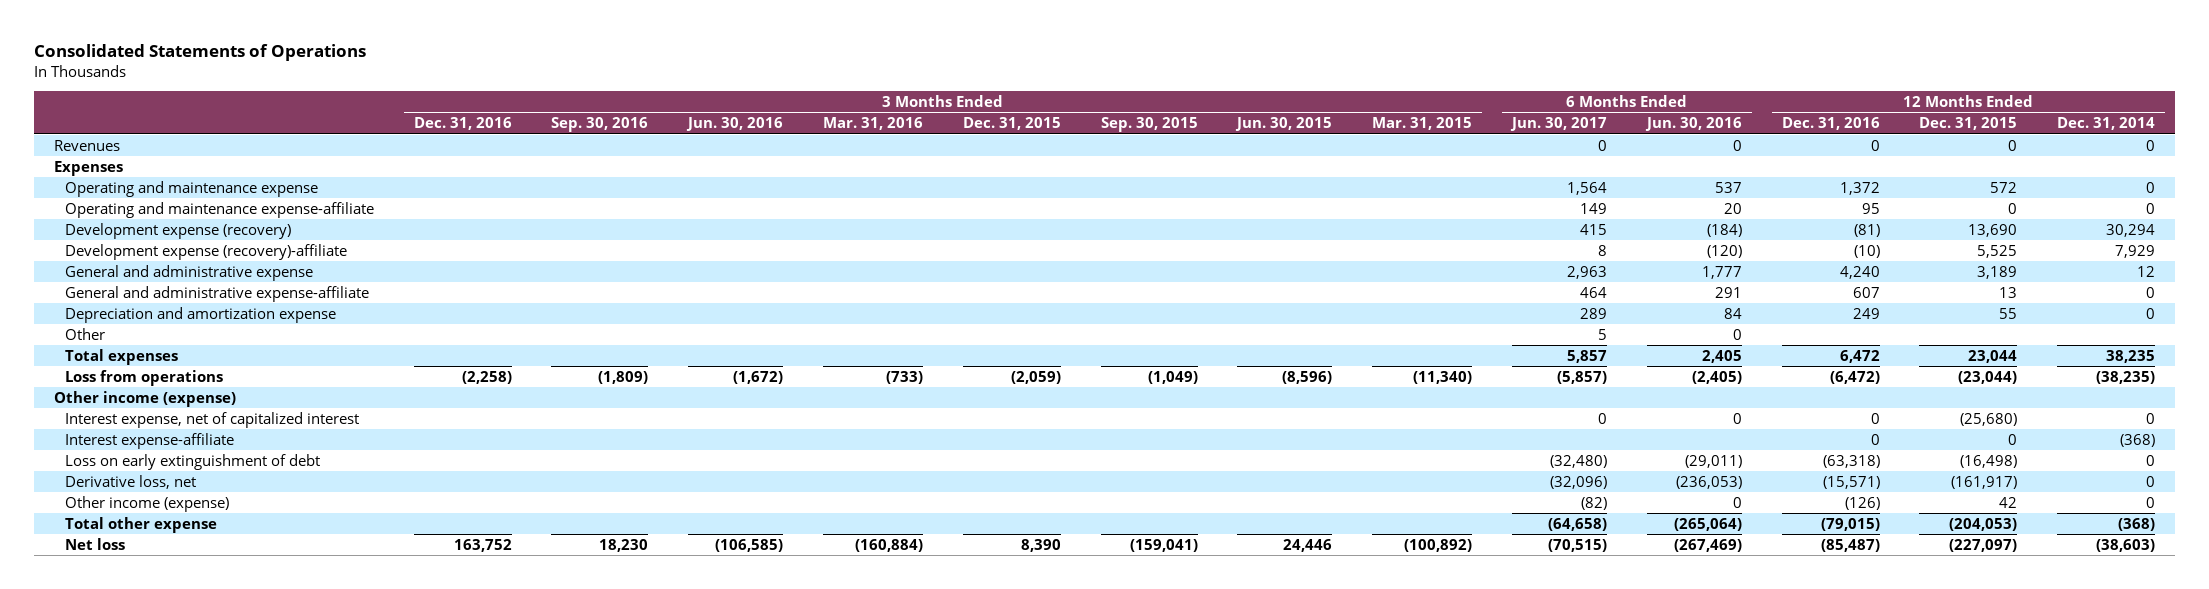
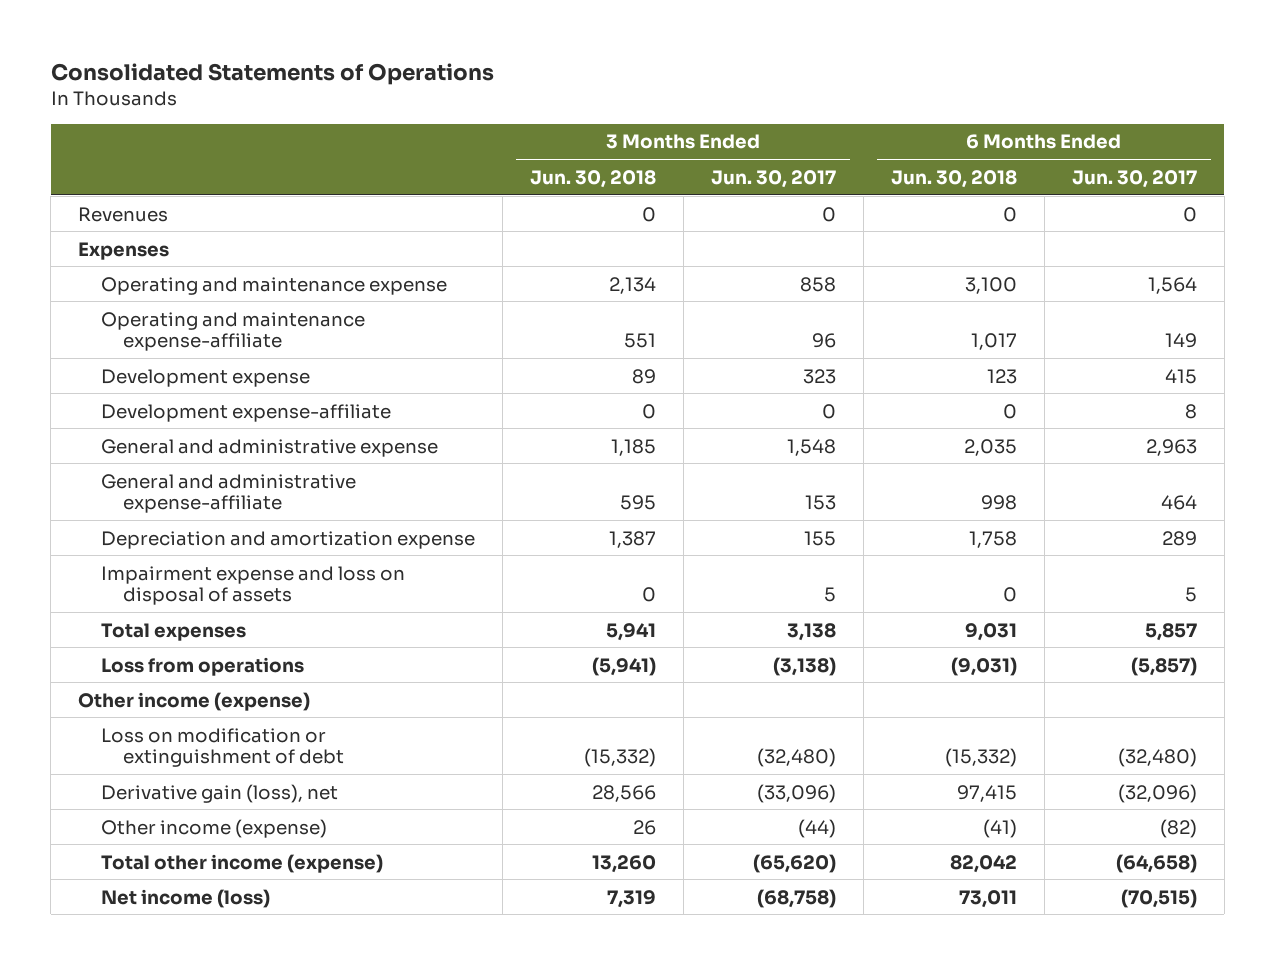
- | 3 Months Ended Dec. 31, 2016 | 3 Months Ended Sep. 30, 2016 | 3 Months Ended Jun. 30, 2016 | 3 Months Ended Mar. 31, 2016 | 3 Months Ended Dec. 31, 2015 | 3 Months Ended Sep. 30, 2015 | 3 Months Ended Jun. 30, 2015 | 3 Months Ended Mar. 31, 2015 | 6 Months Ended Jun. 30, 2017 | 6 Months Ended Jun. 30, 2016 | 12 Months Ended Dec. 31, 2016 | 12 Months Ended Dec. 31, 2015 | 12 Months Ended Dec. 31, 2014
+ | 3 Months Ended Jun. 30, 2018 | 3 Months Ended Jun. 30, 2017 | 6 Months Ended Jun. 30, 2018 | 6 Months Ended Jun. 30, 2017
- Development expense (recovery) | | | | | | | | | 415 | (184) | (81) | 13,690 | 30,294
- Development expense (recovery)-affiliate | | | | | | | | | 8 | (120) | (10) | 5,525 | 7,929
+ Development expense | 89 | 323 | 123 | 415
+ Development expense-affiliate | 0 | 0 | 0 | 8
- Other | | | | | | | | | 5 | 0 | | |
+ Impairment expense and loss on disposal of assets | 0 | 5 | 0 | 5
- Interest expense, net of capitalized interest | | | | | | | | | 0 | 0 | 0 | (25,680) | 0
- Interest expense-affiliate | | | | | | | | | | | 0 | 0 | (368)
- Loss on early extinguishment of debt | | | | | | | | | (32,480) | (29,011) | (63,318) | (16,498) | 0
- Derivative loss, net | | | | | | | | | (32,096) | (236,053) | (15,571) | (161,917) | 0
+ Loss on modification or extinguishment of debt | (15,332) | (32,480) | (15,332) | (32,480)
+ Derivative gain (loss), net | 28,566 | (33,096) | 97,415 | (32,096)
- Total other expense | | | | | | | | | (64,658) | (265,064) | (79,015) | (204,053) | (368)
- Net loss | 163,752 | 18,230 | (106,585) | (160,884) | 8,390 | (159,041) | 24,446 | (100,892) | (70,515) | (267,469) | (85,487) | (227,097) | (38,603)
+ Total other income (expense) | 13,260 | (65,620) | 82,042 | (64,658)
+ Net income (loss) | 7,319 | (68,758) | 73,011 | (70,515)

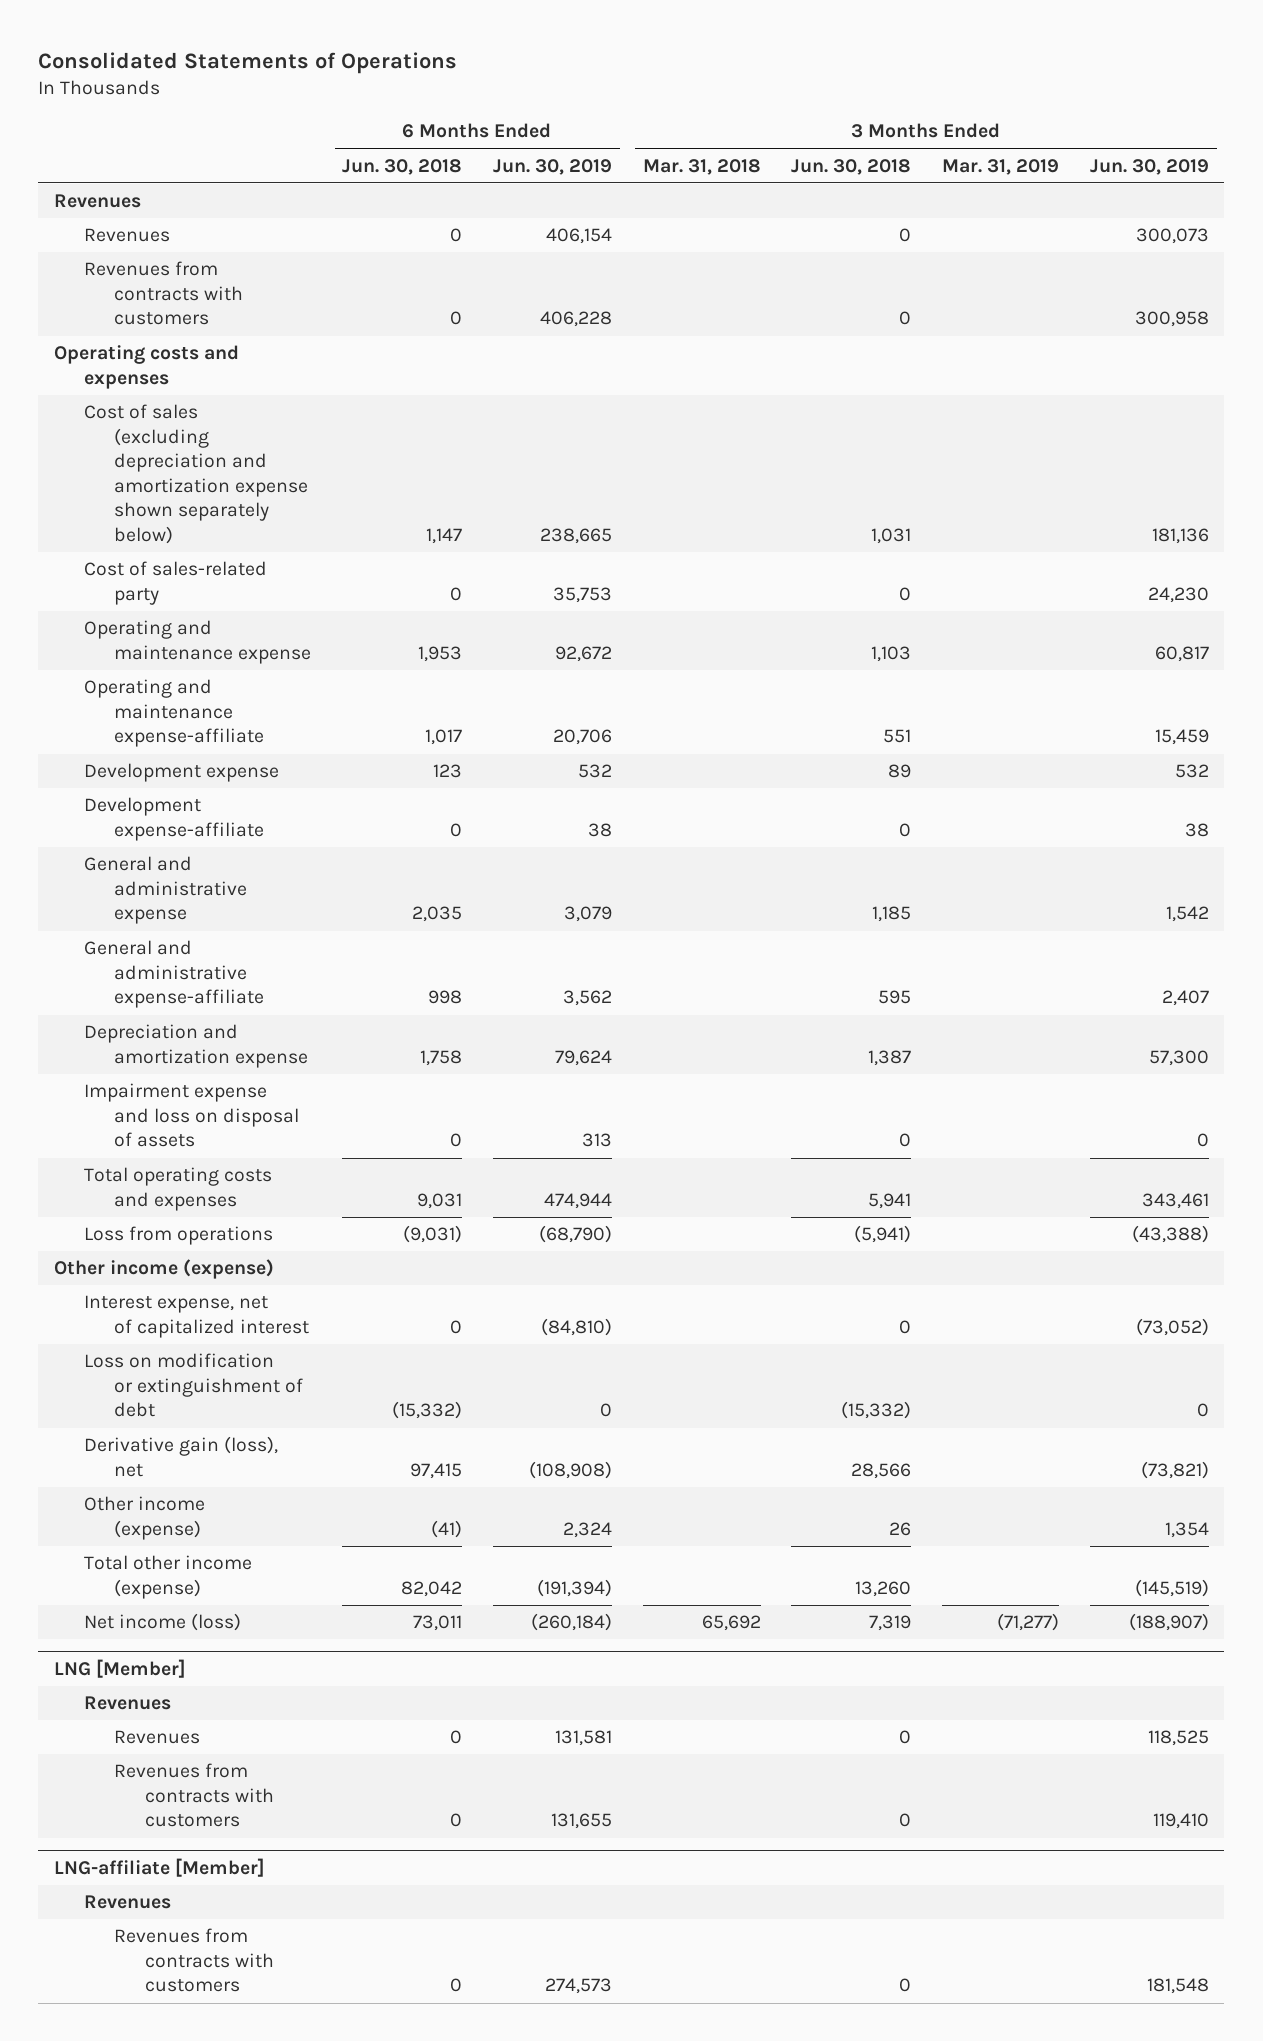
- | 3 Months Ended Jun. 30, 2018 | 3 Months Ended Jun. 30, 2017 | 6 Months Ended Jun. 30, 2018 | 6 Months Ended Jun. 30, 2017
+ | 6 Months Ended Jun. 30, 2018 | 6 Months Ended Jun. 30, 2019 | 3 Months Ended Mar. 31, 2018 | 3 Months Ended Jun. 30, 2018 | 3 Months Ended Mar. 31, 2019 | 3 Months Ended Jun. 30, 2019
+ Revenues
- Expenses
- Operating and maintenance expense | 2,134 | 858 | 3,100 | 1,564
+ Revenues from contracts with customers | 0 | 406,228 | | 0 | | 300,958
+ Operating costs and expenses
+ Cost of sales (excluding depreciation and amortization expense shown separately below) | 1,147 | 238,665 | | 1,031 | | 181,136
+ Cost of sales-related party | 0 | 35,753 | | 0 | | 24,230
+ Operating and maintenance expense | 1,953 | 92,672 | | 1,103 | | 60,817
- Total expenses | 5,941 | 3,138 | 9,031 | 5,857
+ Total operating costs and expenses | 9,031 | 474,944 | | 5,941 | | 343,461
+ Interest expense, net of capitalized interest | 0 | (84,810) | | 0 | | (73,052)
+ LNG [Member]
+ Revenues
+ Revenues | 0 | 131,581 | | 0 | | 118,525
+ Revenues from contracts with customers | 0 | 131,655 | | 0 | | 119,410
+ LNG-affiliate [Member]
+ Revenues
+ Revenues from contracts with customers | 0 | 274,573 | | 0 | | 181,548

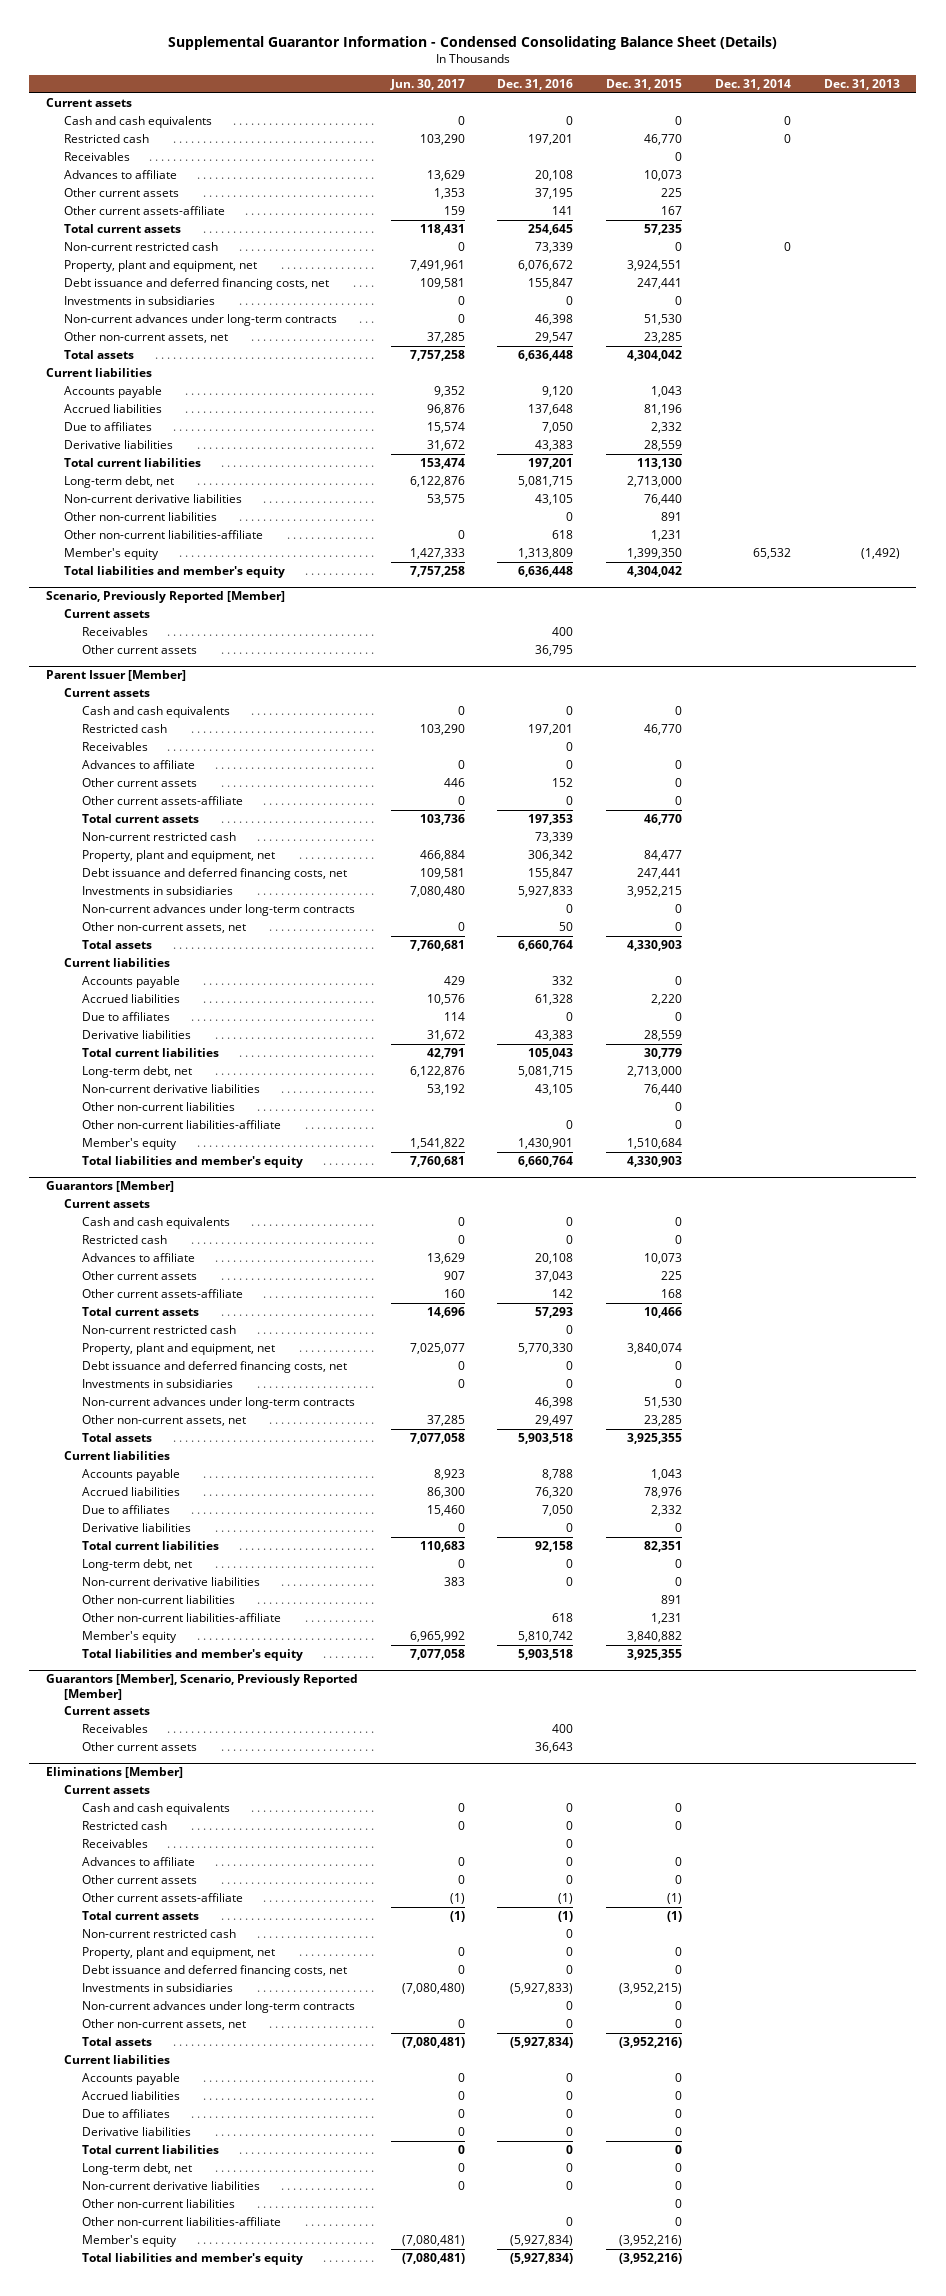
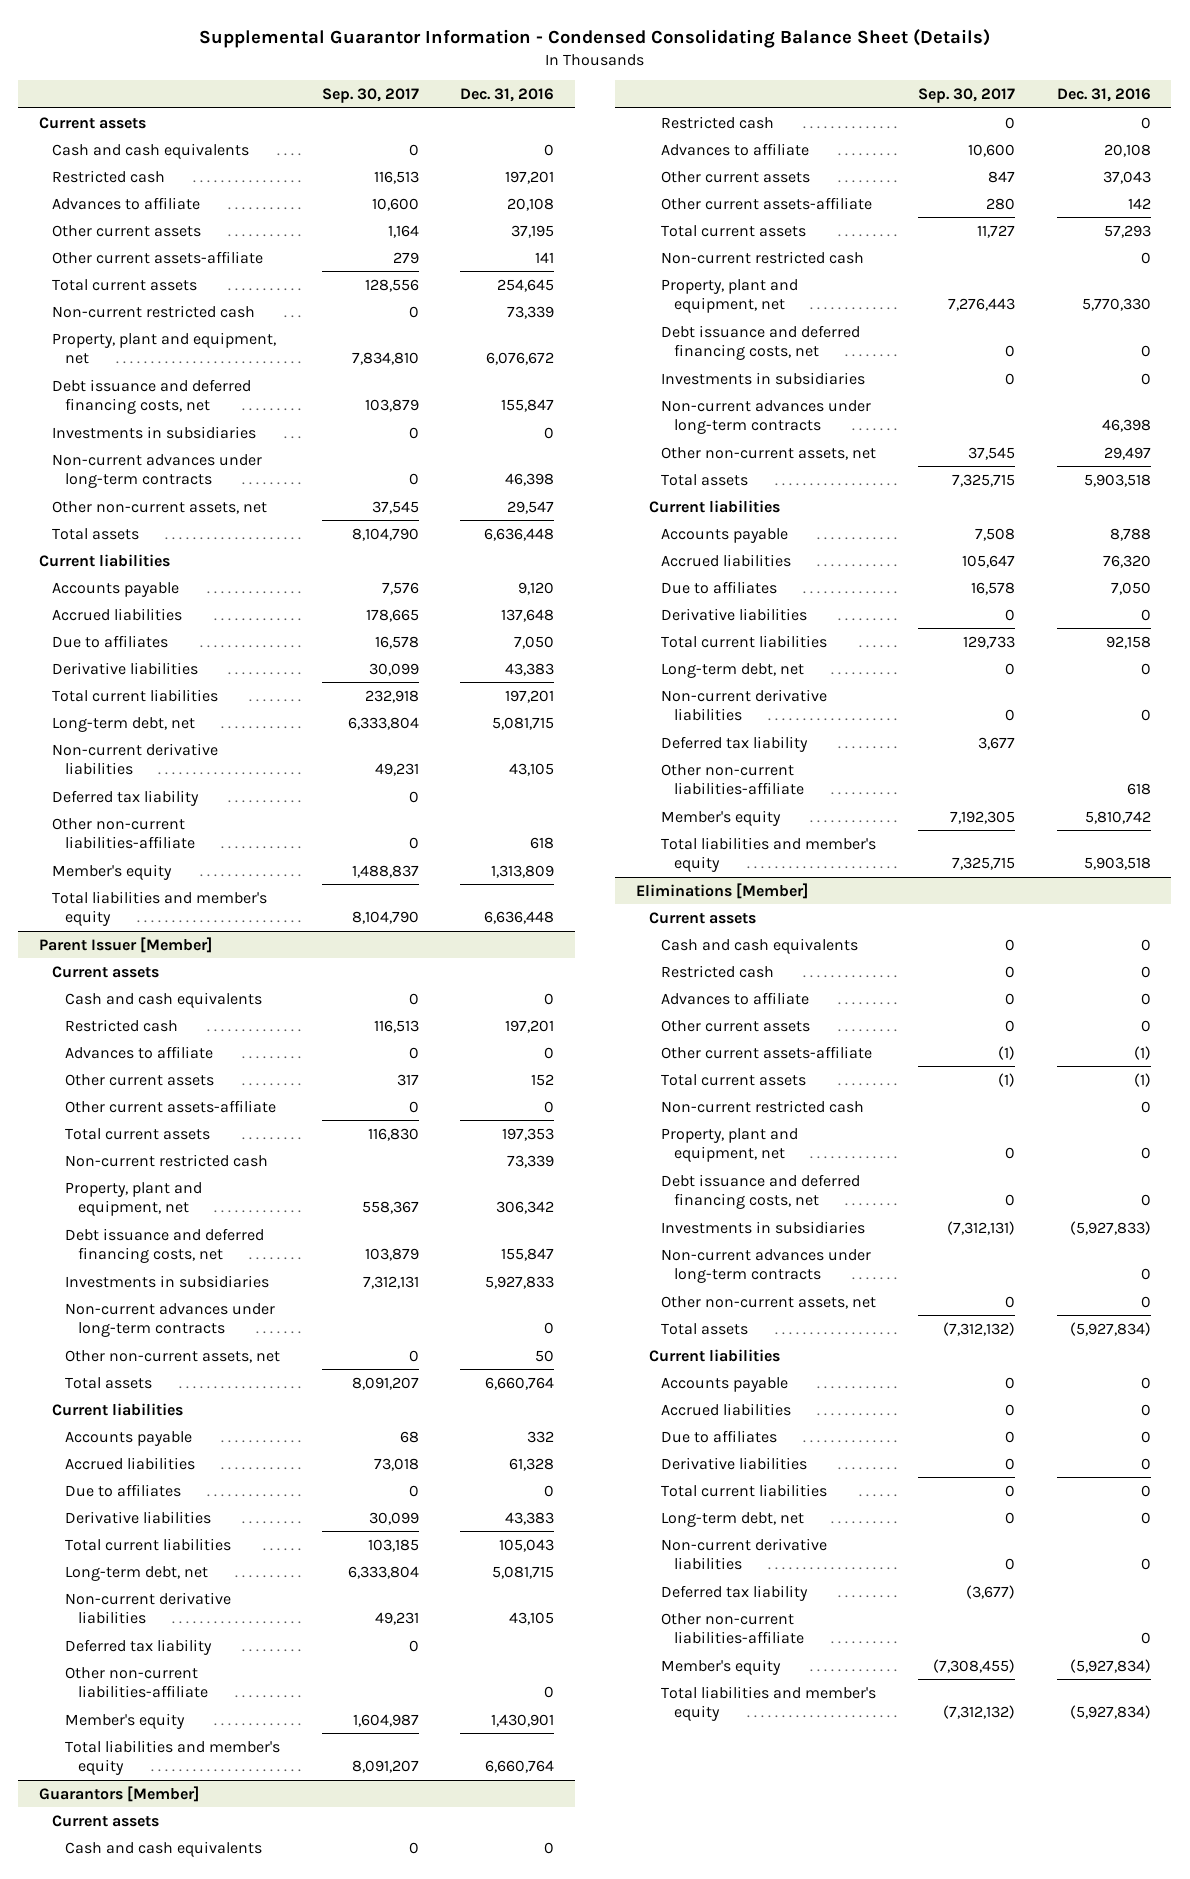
- | Jun. 30, 2017 | Dec. 31, 2016 | Dec. 31, 2015 | Dec. 31, 2014 | Dec. 31, 2013
+ | Sep. 30, 2017 | Dec. 31, 2016
- Receivables | | | 0 | |
- Other non-current liabilities | | 0 | 891 | |
+ Deferred tax liability | 0 |
- Scenario, Previously Reported [Member]
- Current assets
- Receivables | | 400 | | |
- Other current assets | | 36,795 | | |
@ Parent Issuer [Member]
- Receivables | | 0 | | |
- Other non-current liabilities | | | 0 | |
+ Deferred tax liability | 0 |
@ Guarantors [Member]
- Other non-current liabilities | | | 891 | |
+ Deferred tax liability | 3,677 |
- Guarantors [Member], Scenario, Previously Reported [Member]
- Current assets
- Receivables | | 400 | | |
- Other current assets | | 36,643 | | |
@ Eliminations [Member]
- Receivables | | 0 | | |
- Other non-current liabilities | | | 0 | |
+ Deferred tax liability | (3,677) |

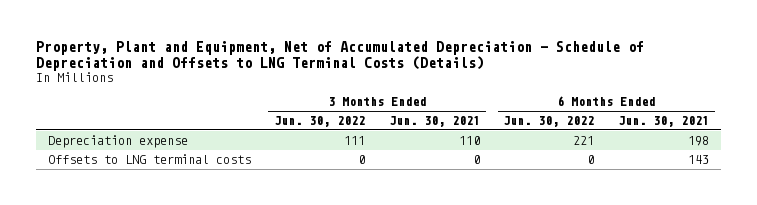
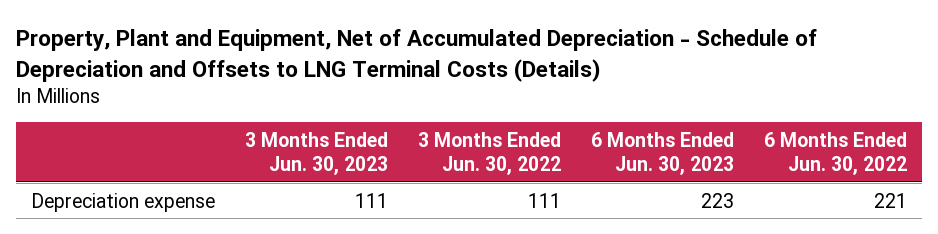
- | 3 Months Ended Jun. 30, 2022 | 3 Months Ended Jun. 30, 2021 | 6 Months Ended Jun. 30, 2022 | 6 Months Ended Jun. 30, 2021
+ | 3 Months Ended Jun. 30, 2023 | 3 Months Ended Jun. 30, 2022 | 6 Months Ended Jun. 30, 2023 | 6 Months Ended Jun. 30, 2022
- Offsets to LNG terminal costs | 0 | 0 | 0 | 143

